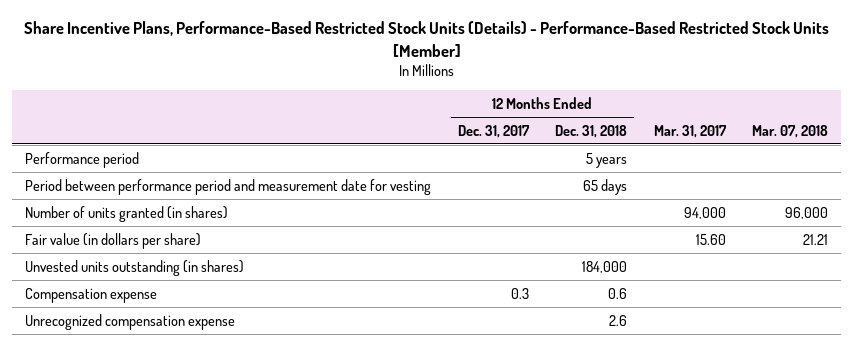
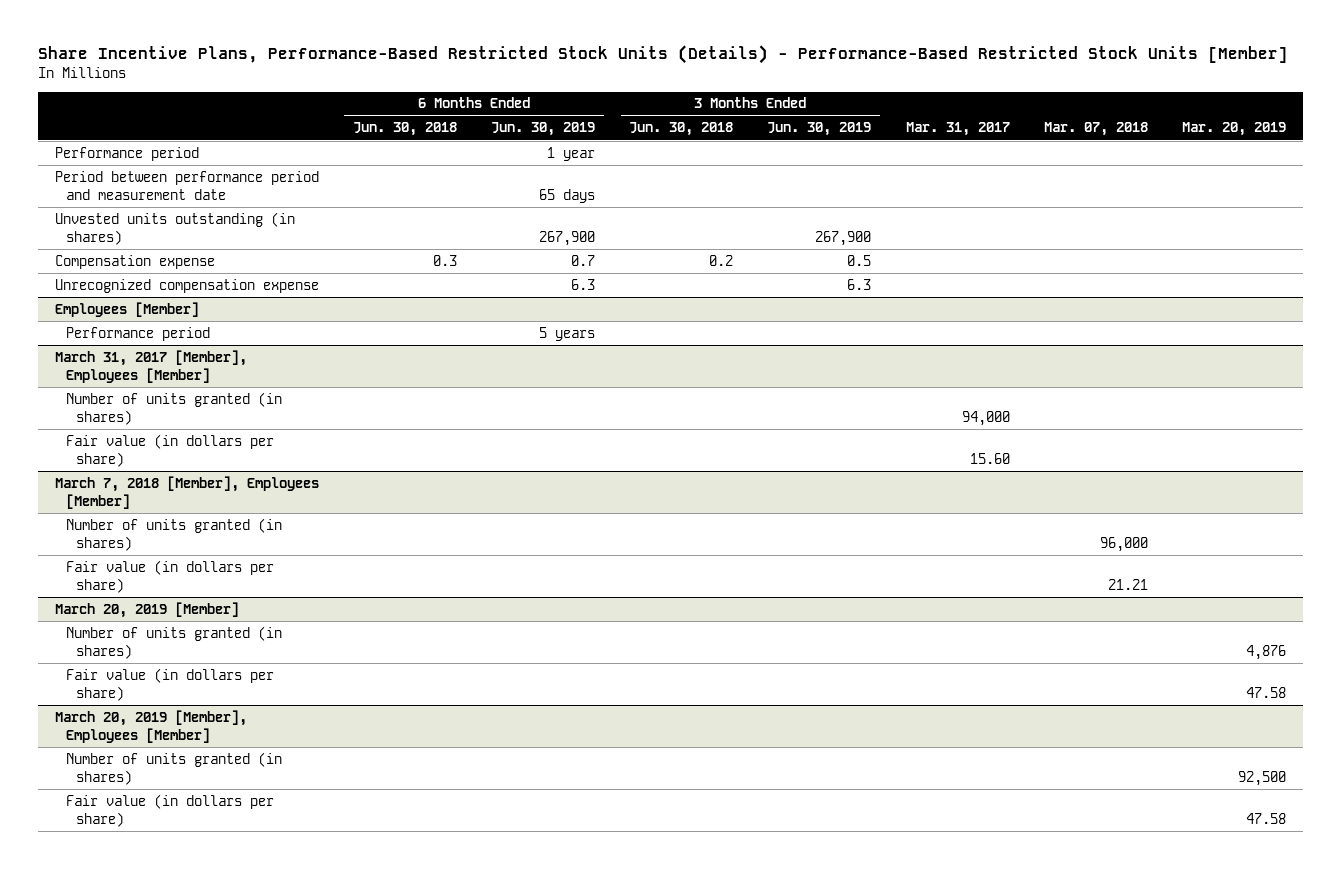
- | 12 Months Ended Dec. 31, 2017 | 12 Months Ended Dec. 31, 2018 | Mar. 31, 2017 | Mar. 07, 2018
+ | 6 Months Ended Jun. 30, 2018 | 6 Months Ended Jun. 30, 2019 | 3 Months Ended Jun. 30, 2018 | 3 Months Ended Jun. 30, 2019 | Mar. 31, 2017 | Mar. 07, 2018 | Mar. 20, 2019
- Period between performance period and measurement date for vesting | | 65 days | |
- Number of units granted (in shares) | | | 94,000 | 96,000
- Fair value (in dollars per share) | | | 15.60 | 21.21
+ Period between performance period and measurement date | | 65 days | | | | |
+ Employees [Member]
+ Performance period | | 5 years | | | | |
+ March 31, 2017 [Member], Employees [Member]
+ Number of units granted (in shares) | | | | | 94,000 | |
+ Fair value (in dollars per share) | | | | | 15.60 | |
+ March 7, 2018 [Member], Employees [Member]
+ Number of units granted (in shares) | | | | | | 96,000 |
+ Fair value (in dollars per share) | | | | | | 21.21 |
+ March 20, 2019 [Member]
+ Number of units granted (in shares) | | | | | | | 4,876
+ Fair value (in dollars per share) | | | | | | | 47.58
+ March 20, 2019 [Member], Employees [Member]
+ Number of units granted (in shares) | | | | | | | 92,500
+ Fair value (in dollars per share) | | | | | | | 47.58

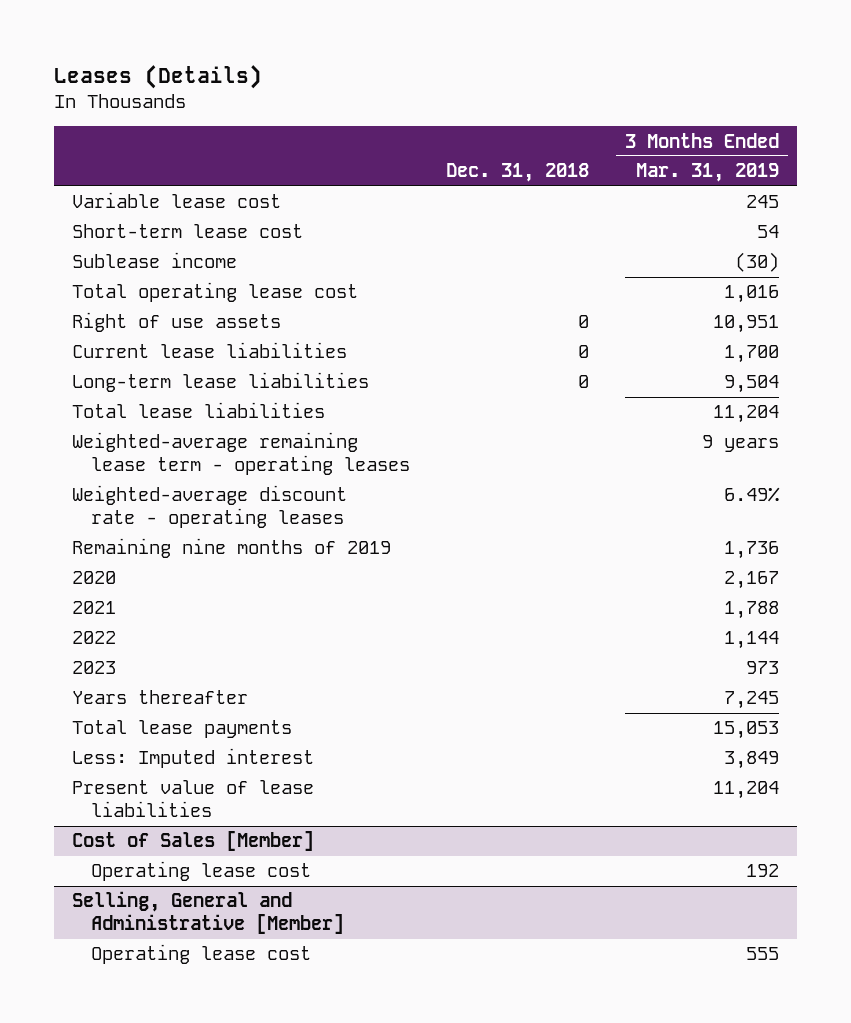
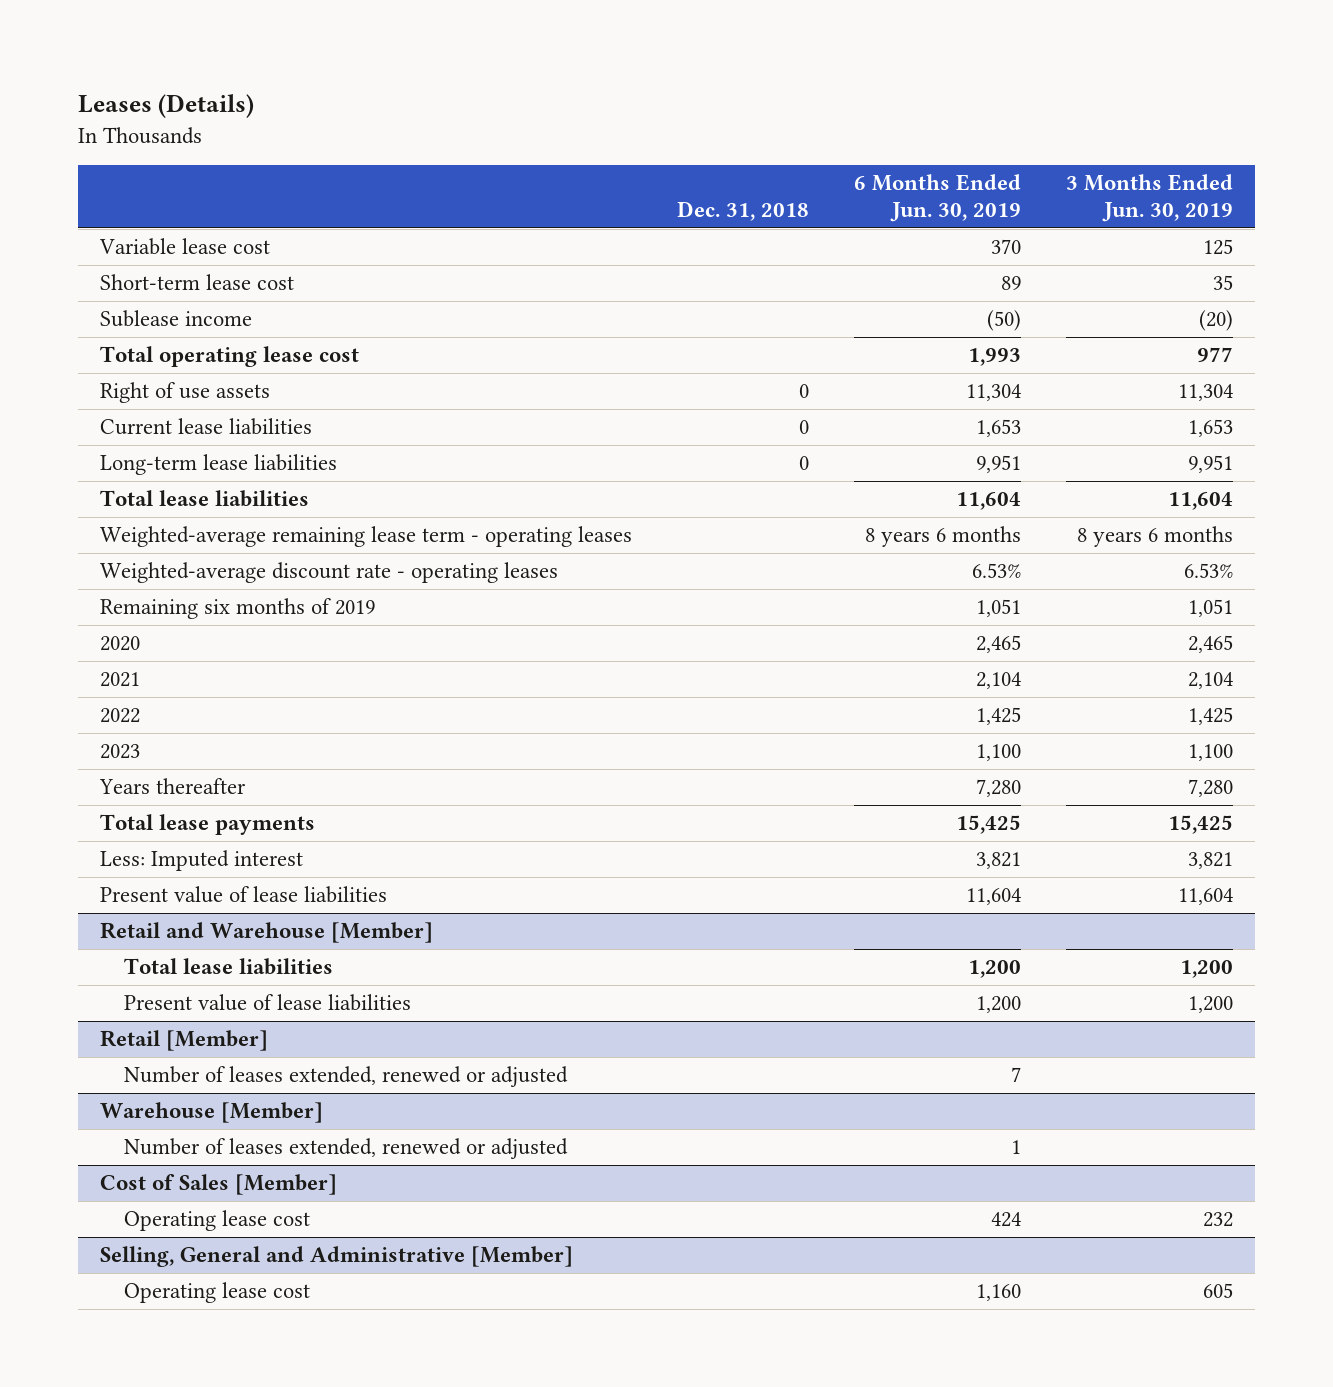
- | Dec. 31, 2018 | 3 Months Ended Mar. 31, 2019
+ | Dec. 31, 2018 | 6 Months Ended Jun. 30, 2019 | 3 Months Ended Jun. 30, 2019
- Remaining nine months of 2019 | | 1,736
+ Remaining six months of 2019 | | 1,051 | 1,051
+ Retail and Warehouse [Member]
+ Total lease liabilities | | 1,200 | 1,200
+ Present value of lease liabilities | | 1,200 | 1,200
+ Retail [Member]
+ Number of leases extended, renewed or adjusted | | 7 |
+ Warehouse [Member]
+ Number of leases extended, renewed or adjusted | | 1 |

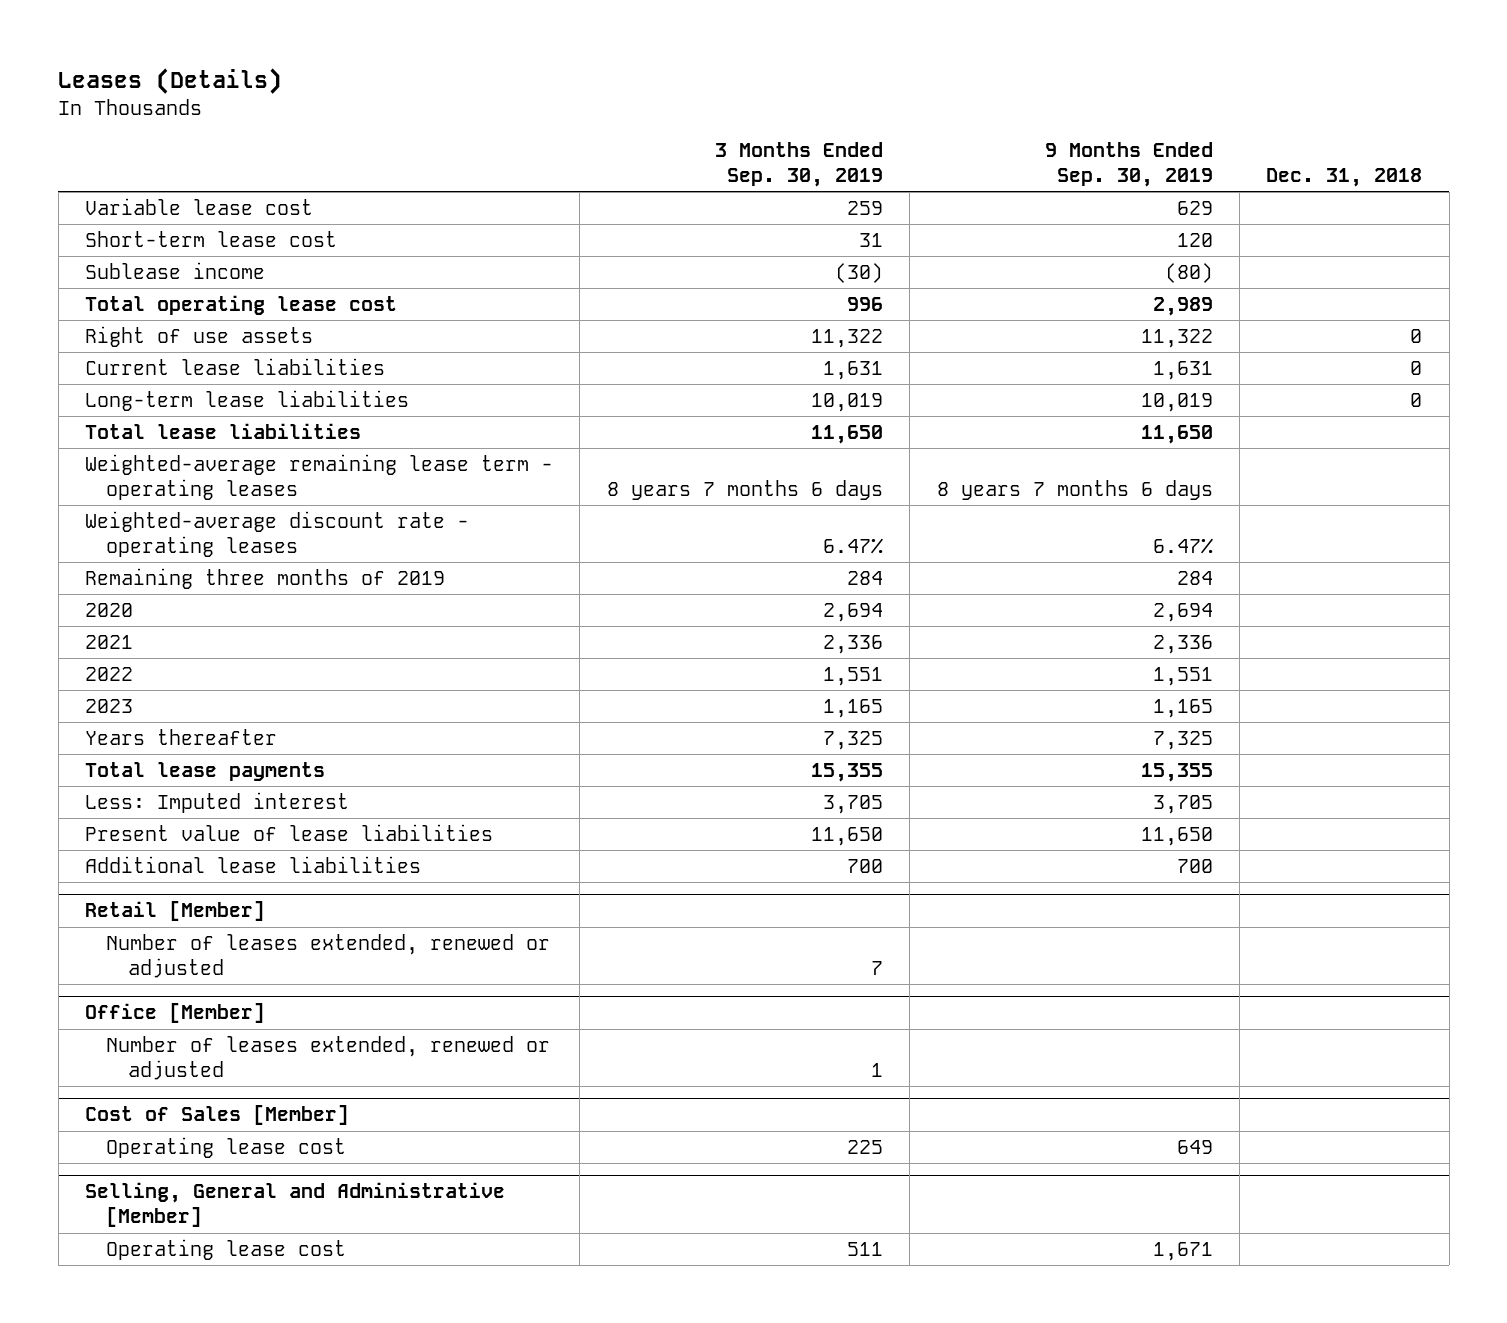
- | Dec. 31, 2018 | 6 Months Ended Jun. 30, 2019 | 3 Months Ended Jun. 30, 2019
+ | 3 Months Ended Sep. 30, 2019 | 9 Months Ended Sep. 30, 2019 | Dec. 31, 2018
- Remaining six months of 2019 | | 1,051 | 1,051
+ Remaining three months of 2019 | 284 | 284 |
- Retail and Warehouse [Member]
- Total lease liabilities | | 1,200 | 1,200
- Present value of lease liabilities | | 1,200 | 1,200
+ Additional lease liabilities | 700 | 700 |
- Warehouse [Member]
- Number of leases extended, renewed or adjusted | | 1 |
+ Office [Member]
+ Number of leases extended, renewed or adjusted | 1 | |

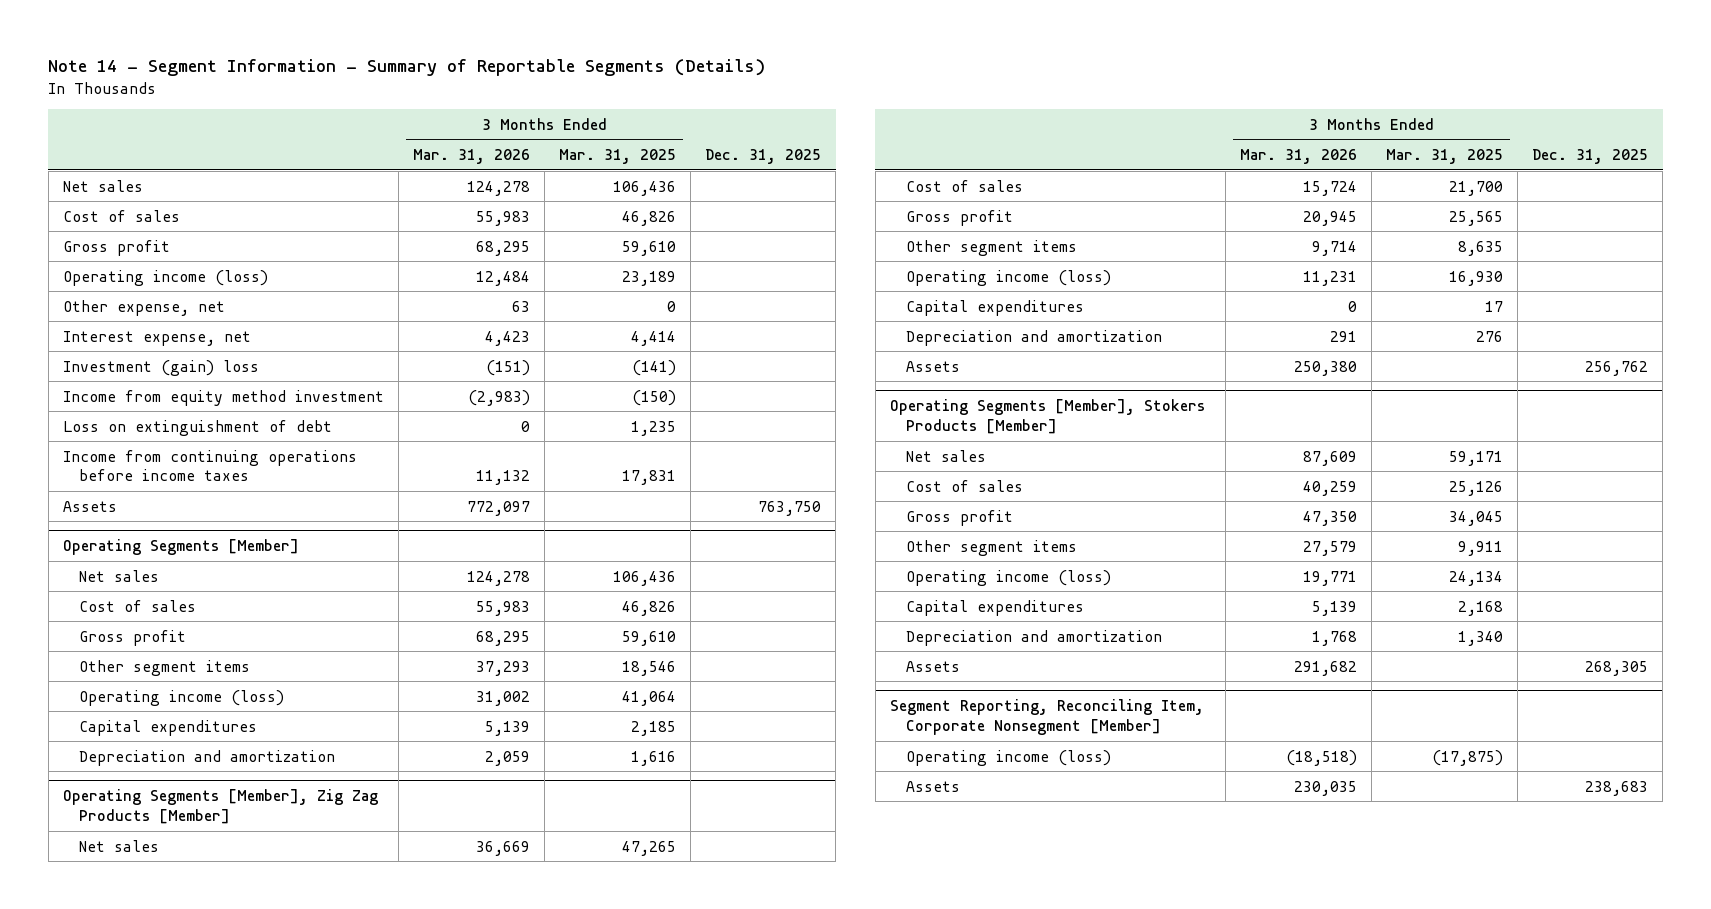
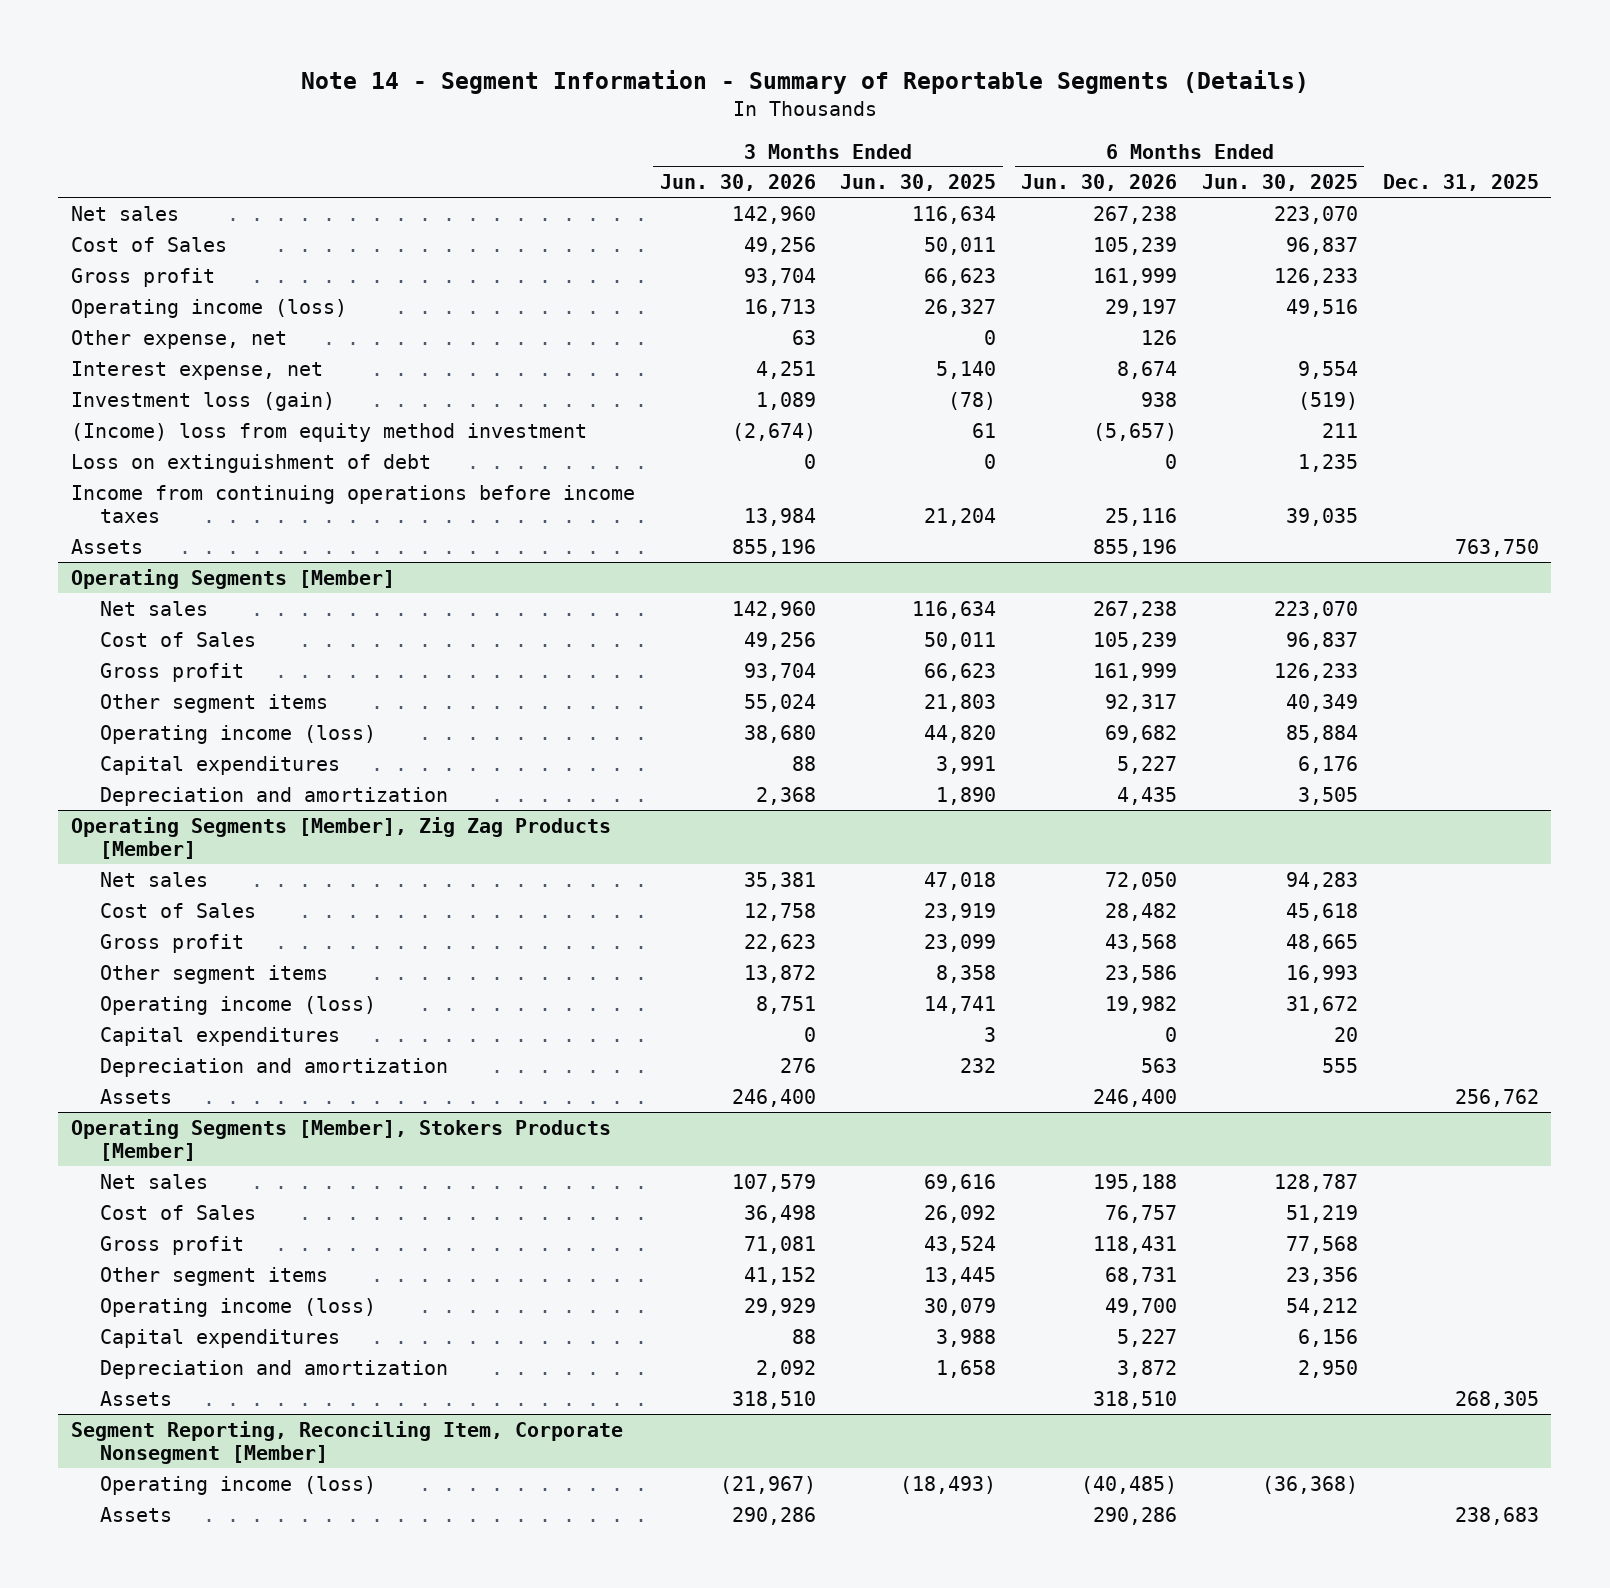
- | 3 Months Ended Mar. 31, 2026 | 3 Months Ended Mar. 31, 2025 | Dec. 31, 2025
+ | 3 Months Ended Jun. 30, 2026 | 3 Months Ended Jun. 30, 2025 | 6 Months Ended Jun. 30, 2026 | 6 Months Ended Jun. 30, 2025 | Dec. 31, 2025
- Cost of sales | 55,983 | 46,826 |
+ Cost of Sales | 49,256 | 50,011 | 105,239 | 96,837 |
- Investment (gain) loss | (151) | (141) |
- Income from equity method investment | (2,983) | (150) |
+ Investment loss (gain) | 1,089 | (78) | 938 | (519) |
+ (Income) loss from equity method investment | (2,674) | 61 | (5,657) | 211 |
@ Operating Segments [Member]
- Cost of sales | 55,983 | 46,826 |
+ Cost of Sales | 49,256 | 50,011 | 105,239 | 96,837 |
@ Operating Segments [Member], Zig Zag Products [Member]
- Cost of sales | 15,724 | 21,700 |
+ Cost of Sales | 12,758 | 23,919 | 28,482 | 45,618 |
@ Operating Segments [Member], Stokers Products [Member]
- Cost of sales | 40,259 | 25,126 |
+ Cost of Sales | 36,498 | 26,092 | 76,757 | 51,219 |

